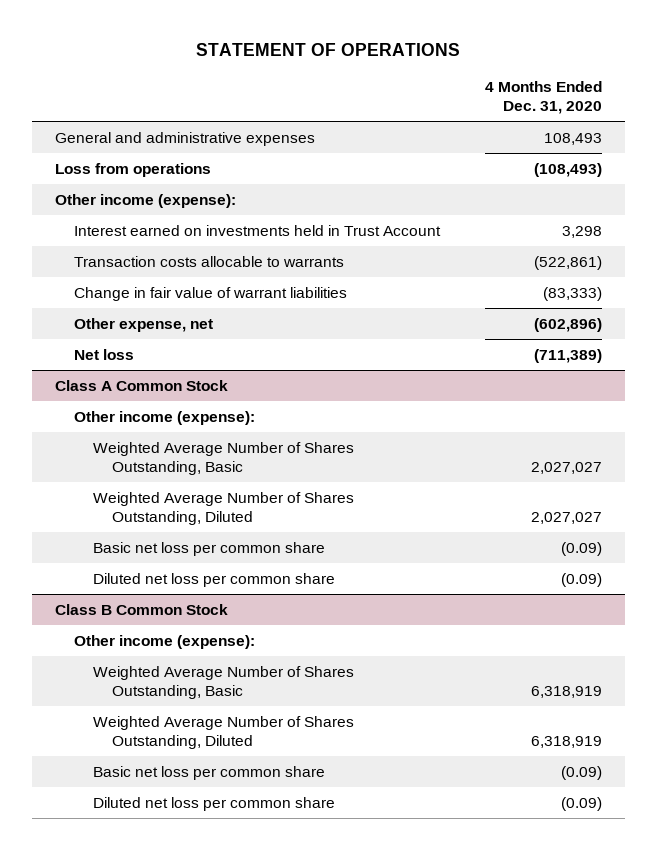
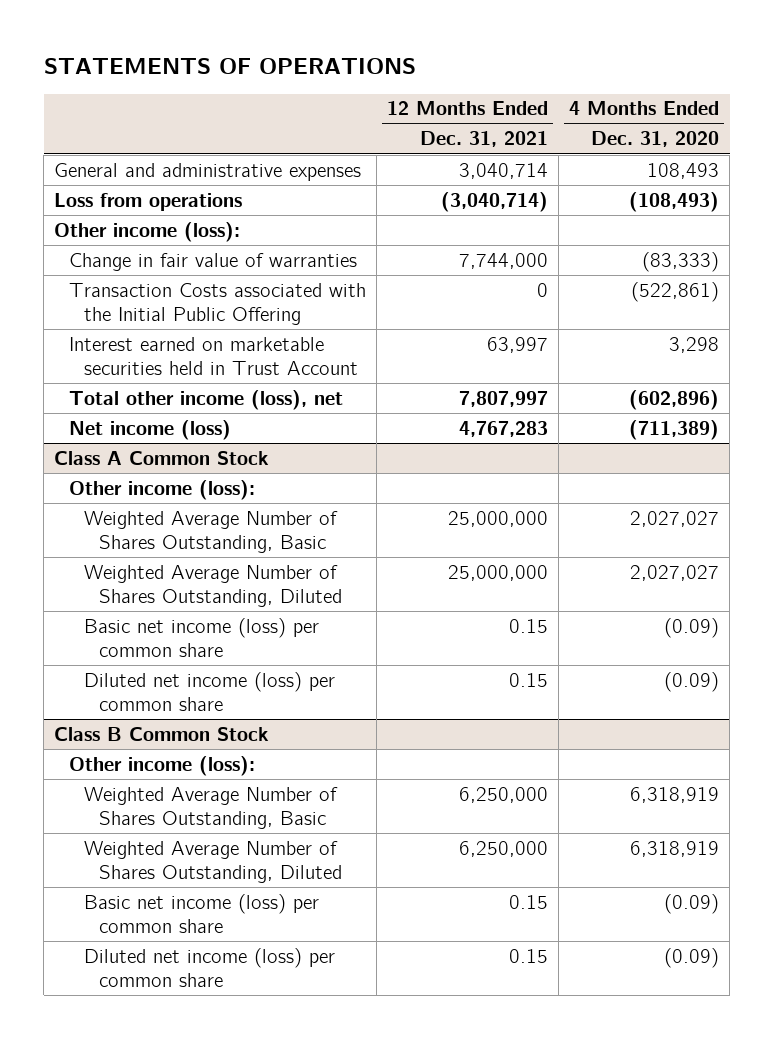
- STATEMENT OF OPERATIONS
+ STATEMENTS OF OPERATIONS
- | 4 Months Ended Dec. 31, 2020
+ | 12 Months Ended Dec. 31, 2021 | 4 Months Ended Dec. 31, 2020
- Other income (expense):
- Interest earned on investments held in Trust Account | 3,298
- Transaction costs allocable to warrants | (522,861)
- Change in fair value of warrant liabilities | (83,333)
- Other expense, net | (602,896)
- Net loss | (711,389)
+ Other income (loss):
+ Change in fair value of warranties | 7,744,000 | (83,333)
+ Transaction Costs associated with the Initial Public Offering | 0 | (522,861)
+ Interest earned on marketable securities held in Trust Account | 63,997 | 3,298
+ Total other income (loss), net | 7,807,997 | (602,896)
+ Net income (loss) | 4,767,283 | (711,389)
@ Class A Common Stock
- Other income (expense):
+ Other income (loss):
- Basic net loss per common share | (0.09)
- Diluted net loss per common share | (0.09)
+ Basic net income (loss) per common share | 0.15 | (0.09)
+ Diluted net income (loss) per common share | 0.15 | (0.09)
@ Class B Common Stock
- Other income (expense):
+ Other income (loss):
- Basic net loss per common share | (0.09)
- Diluted net loss per common share | (0.09)
+ Basic net income (loss) per common share | 0.15 | (0.09)
+ Diluted net income (loss) per common share | 0.15 | (0.09)

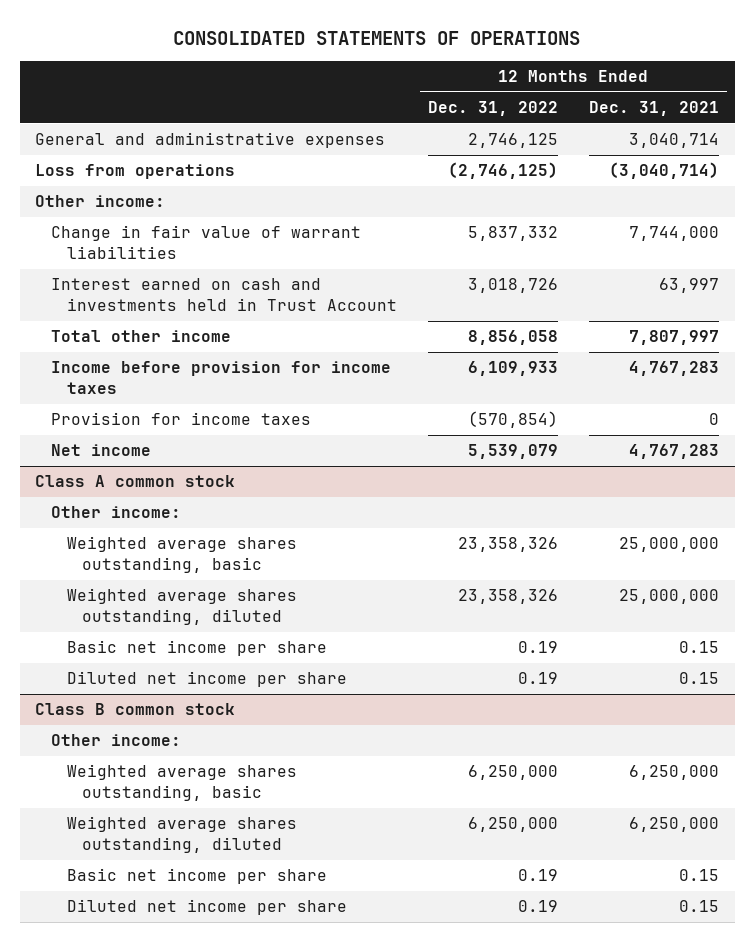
- STATEMENTS OF OPERATIONS
+ CONSOLIDATED STATEMENTS OF OPERATIONS
- | 12 Months Ended Dec. 31, 2021 | 4 Months Ended Dec. 31, 2020
+ | 12 Months Ended Dec. 31, 2022 | 12 Months Ended Dec. 31, 2021
- Other income (loss):
- Change in fair value of warranties | 7,744,000 | (83,333)
- Transaction Costs associated with the Initial Public Offering | 0 | (522,861)
- Interest earned on marketable securities held in Trust Account | 63,997 | 3,298
- Total other income (loss), net | 7,807,997 | (602,896)
- Net income (loss) | 4,767,283 | (711,389)
- Class A Common Stock
- Other income (loss):
- Weighted Average Number of Shares Outstanding, Basic | 25,000,000 | 2,027,027
- Weighted Average Number of Shares Outstanding, Diluted | 25,000,000 | 2,027,027
- Basic net income (loss) per common share | 0.15 | (0.09)
- Diluted net income (loss) per common share | 0.15 | (0.09)
- Class B Common Stock
- Other income (loss):
- Weighted Average Number of Shares Outstanding, Basic | 6,250,000 | 6,318,919
- Weighted Average Number of Shares Outstanding, Diluted | 6,250,000 | 6,318,919
- Basic net income (loss) per common share | 0.15 | (0.09)
- Diluted net income (loss) per common share | 0.15 | (0.09)
+ Other income:
+ Change in fair value of warrant liabilities | 5,837,332 | 7,744,000
+ Interest earned on cash and investments held in Trust Account | 3,018,726 | 63,997
+ Total other income | 8,856,058 | 7,807,997
+ Income before provision for income taxes | 6,109,933 | 4,767,283
+ Provision for income taxes | (570,854) | 0
+ Net income | 5,539,079 | 4,767,283
+ Class A common stock
+ Other income:
+ Weighted average shares outstanding, basic | 23,358,326 | 25,000,000
+ Weighted average shares outstanding, diluted | 23,358,326 | 25,000,000
+ Basic net income per share | 0.19 | 0.15
+ Diluted net income per share | 0.19 | 0.15
+ Class B common stock
+ Other income:
+ Weighted average shares outstanding, basic | 6,250,000 | 6,250,000
+ Weighted average shares outstanding, diluted | 6,250,000 | 6,250,000
+ Basic net income per share | 0.19 | 0.15
+ Diluted net income per share | 0.19 | 0.15

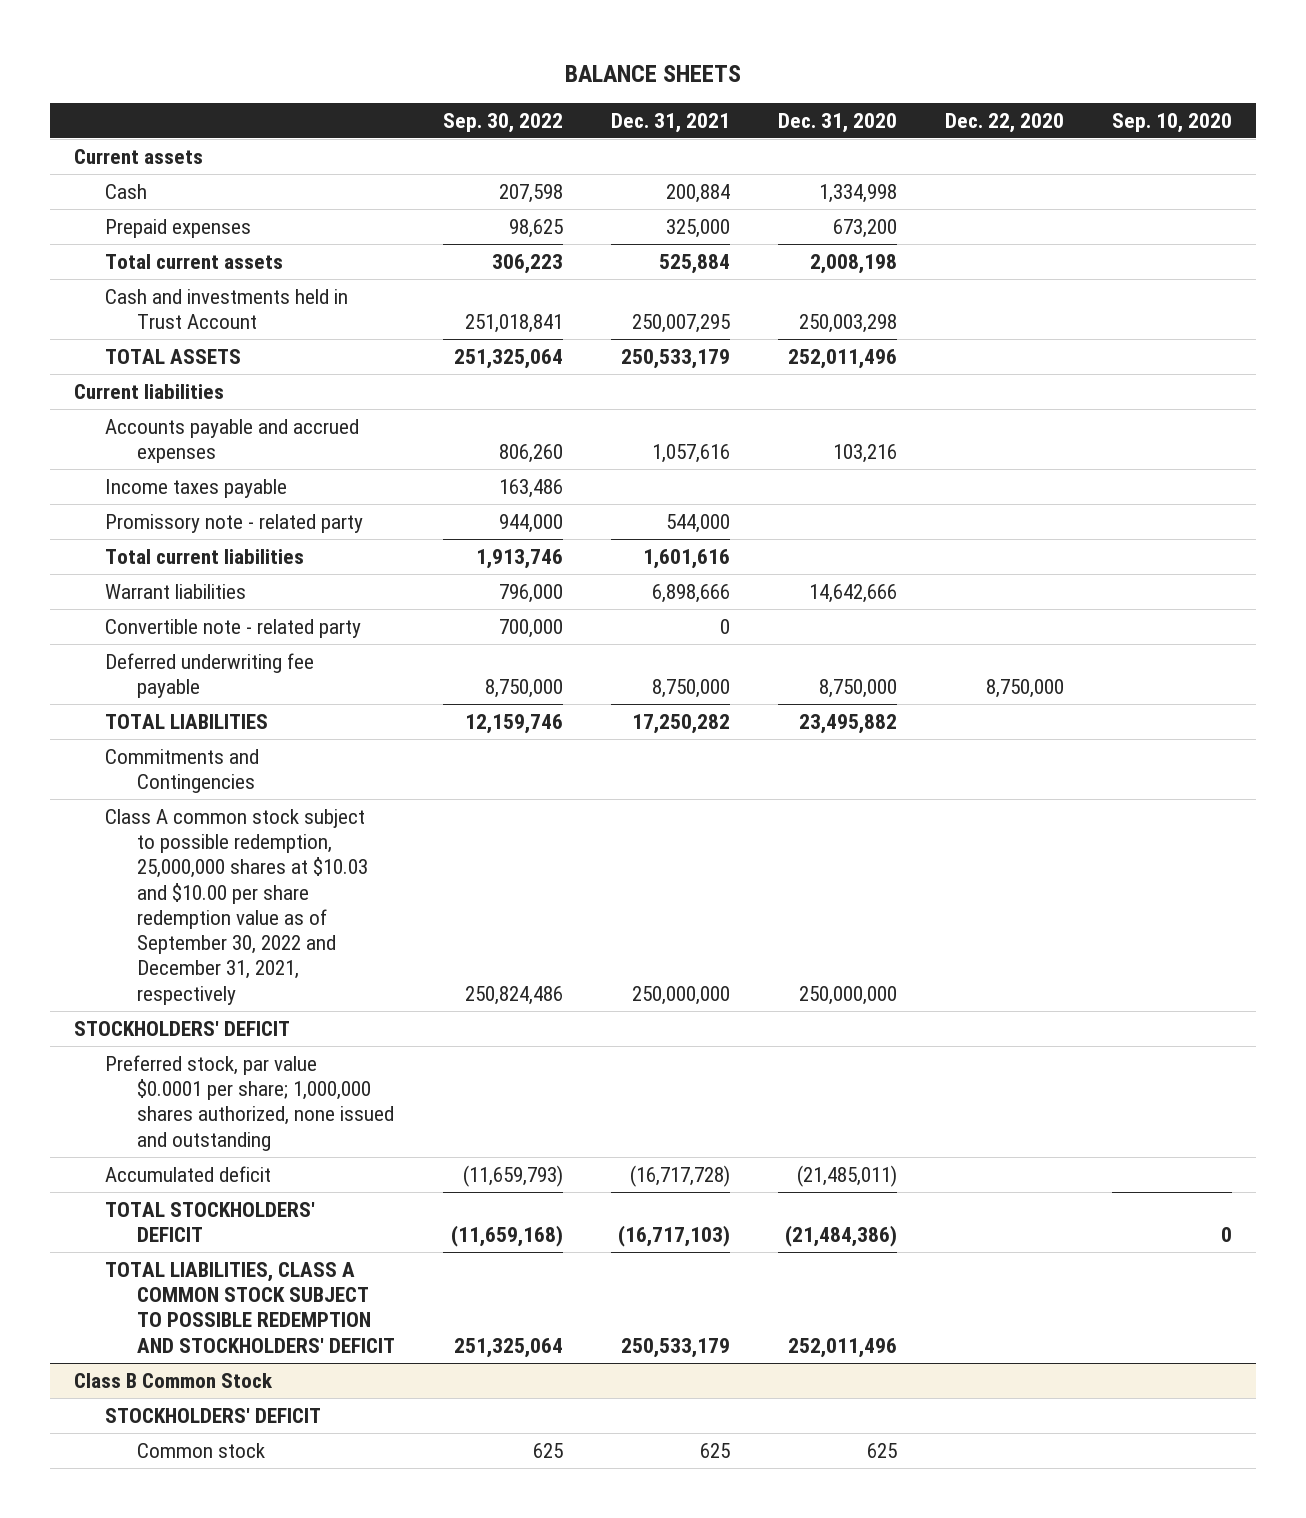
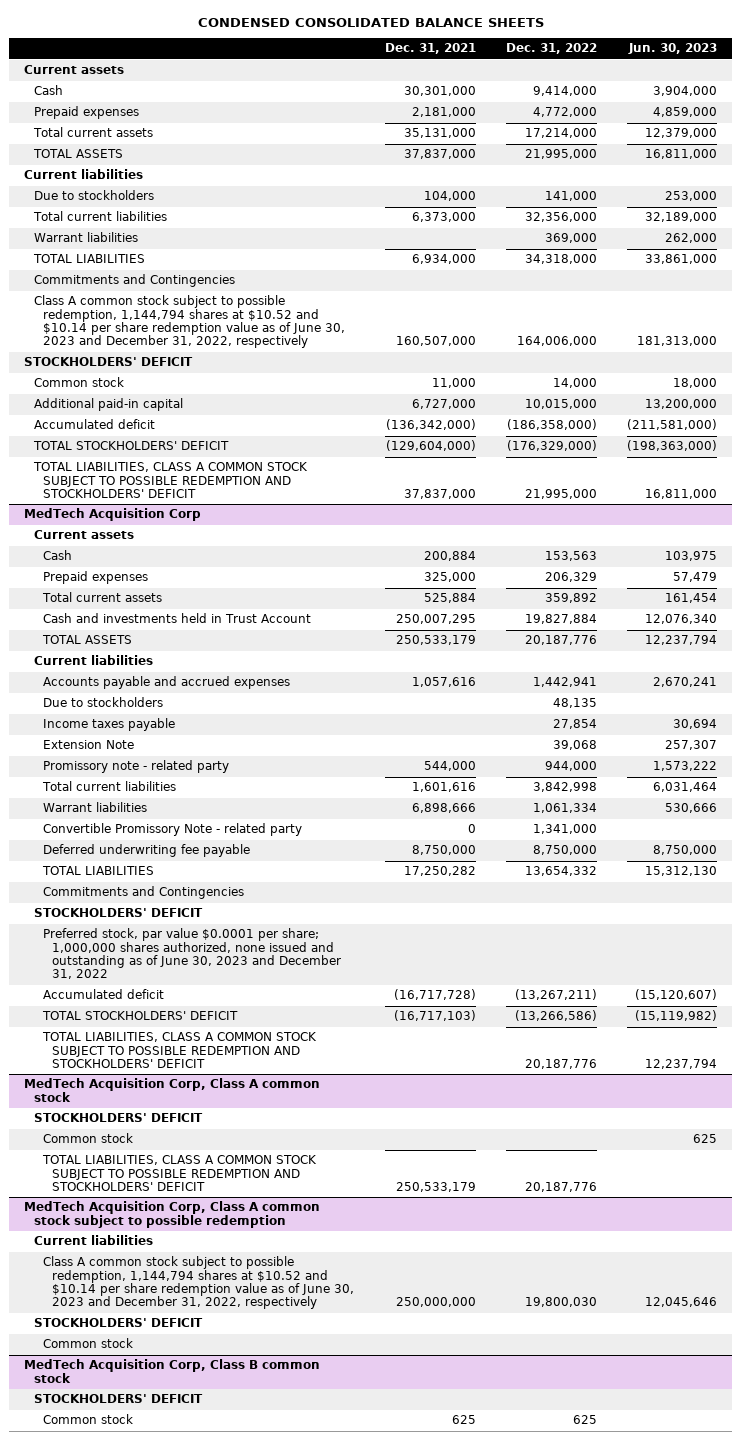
- BALANCE SHEETS
+ CONDENSED CONSOLIDATED BALANCE SHEETS
- | Sep. 30, 2022 | Dec. 31, 2021 | Dec. 31, 2020 | Dec. 22, 2020 | Sep. 10, 2020
+ | Dec. 31, 2021 | Dec. 31, 2022 | Jun. 30, 2023
+ Cash | 30,301,000 | 9,414,000 | 3,904,000
+ Prepaid expenses | 2,181,000 | 4,772,000 | 4,859,000
+ Total current assets | 35,131,000 | 17,214,000 | 12,379,000
+ TOTAL ASSETS | 37,837,000 | 21,995,000 | 16,811,000
+ Current liabilities
+ Due to stockholders | 104,000 | 141,000 | 253,000
+ Total current liabilities | 6,373,000 | 32,356,000 | 32,189,000
+ Warrant liabilities | | 369,000 | 262,000
+ TOTAL LIABILITIES | 6,934,000 | 34,318,000 | 33,861,000
+ Commitments and Contingencies
+ Class A common stock subject to possible redemption, 1,144,794 shares at $10.52 and $10.14 per share redemption value as of June 30, 2023 and December 31, 2022, respectively | 160,507,000 | 164,006,000 | 181,313,000
+ STOCKHOLDERS' DEFICIT
+ Common stock | 11,000 | 14,000 | 18,000
+ Additional paid-in capital | 6,727,000 | 10,015,000 | 13,200,000
+ Accumulated deficit | (136,342,000) | (186,358,000) | (211,581,000)
+ TOTAL STOCKHOLDERS' DEFICIT | (129,604,000) | (176,329,000) | (198,363,000)
+ TOTAL LIABILITIES, CLASS A COMMON STOCK SUBJECT TO POSSIBLE REDEMPTION AND STOCKHOLDERS' DEFICIT | 37,837,000 | 21,995,000 | 16,811,000
+ MedTech Acquisition Corp
+ Current assets
+ Due to stockholders | | 48,135 |
+ Extension Note | | 39,068 | 257,307
- Convertible note - related party | 700,000 | 0 | | |
+ Convertible Promissory Note - related party | 0 | 1,341,000 |
- Class A common stock subject to possible redemption, 25,000,000 shares at $10.03 and $10.00 per share redemption value as of September 30, 2022 and December 31, 2021, respectively | 250,824,486 | 250,000,000 | 250,000,000 | |
- Preferred stock, par value $0.0001 per share; 1,000,000 shares authorized, none issued and outstanding
+ Preferred stock, par value $0.0001 per share; 1,000,000 shares authorized, none issued and outstanding as of June 30, 2023 and December 31, 2022
+ TOTAL LIABILITIES, CLASS A COMMON STOCK SUBJECT TO POSSIBLE REDEMPTION AND STOCKHOLDERS' DEFICIT | | 20,187,776 | 12,237,794
+ MedTech Acquisition Corp, Class A common stock
+ STOCKHOLDERS' DEFICIT
+ Common stock | | | 625
- Class B Common Stock
+ MedTech Acquisition Corp, Class A common stock subject to possible redemption
+ Current liabilities
+ Class A common stock subject to possible redemption, 1,144,794 shares at $10.52 and $10.14 per share redemption value as of June 30, 2023 and December 31, 2022, respectively | 250,000,000 | 19,800,030 | 12,045,646
+ Common stock
+ MedTech Acquisition Corp, Class B common stock
+ STOCKHOLDERS' DEFICIT

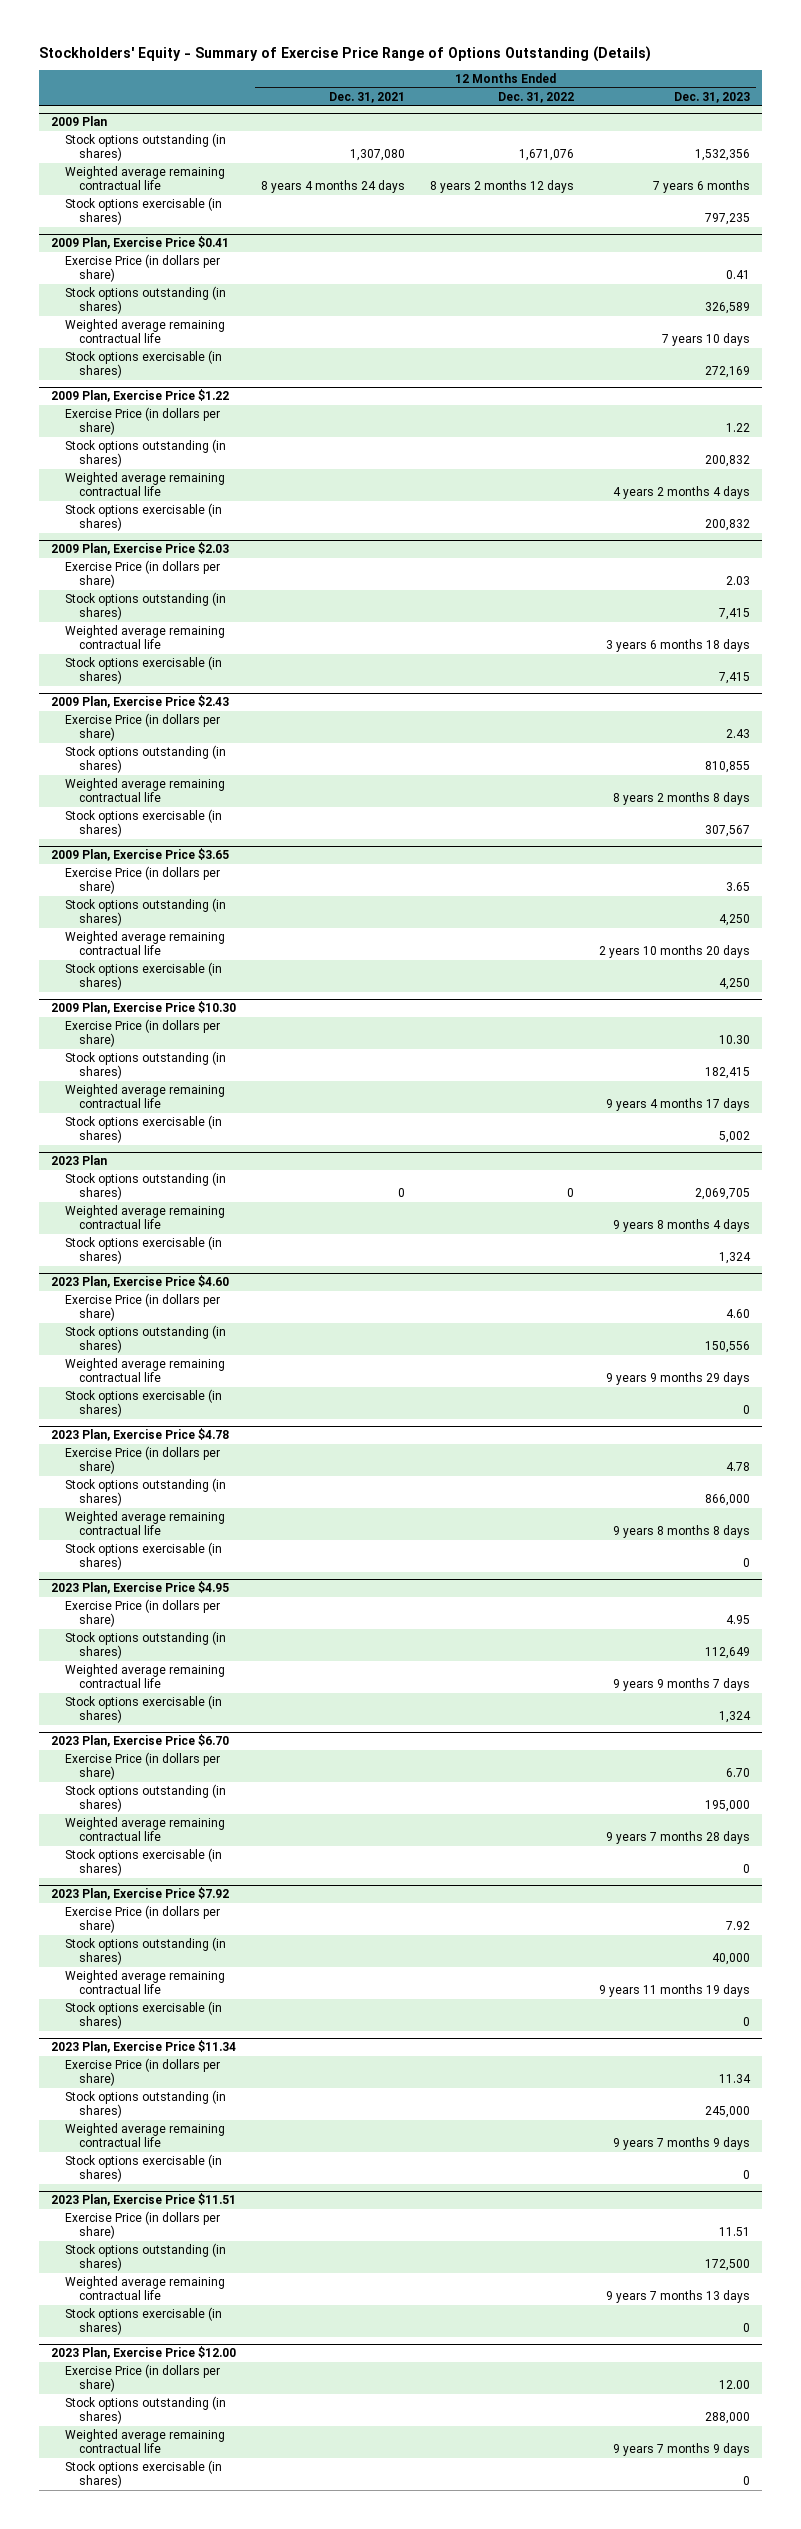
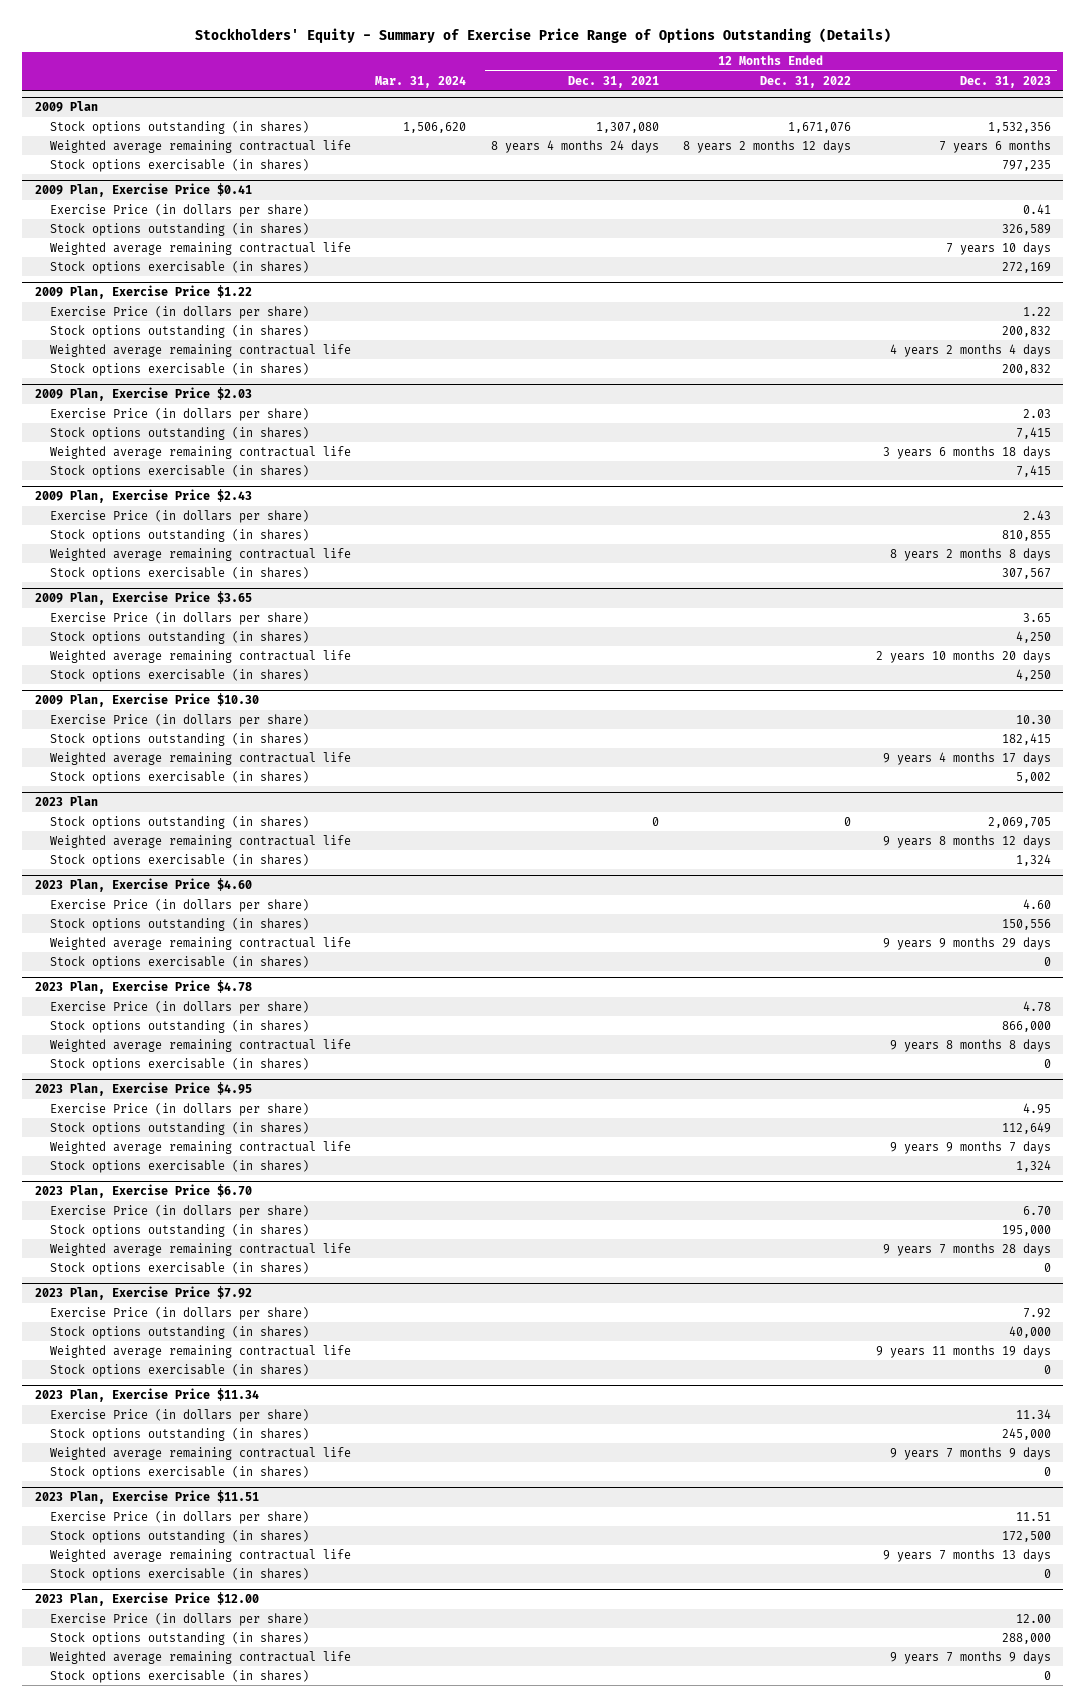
- | 12 Months Ended Dec. 31, 2021 | 12 Months Ended Dec. 31, 2022 | 12 Months Ended Dec. 31, 2023
+ | Mar. 31, 2024 | 12 Months Ended Dec. 31, 2021 | 12 Months Ended Dec. 31, 2022 | 12 Months Ended Dec. 31, 2023
@ 2023 Plan
- Weighted average remaining contractual life | | | 9 years 8 months 4 days
+ Weighted average remaining contractual life | | | | 9 years 8 months 12 days

